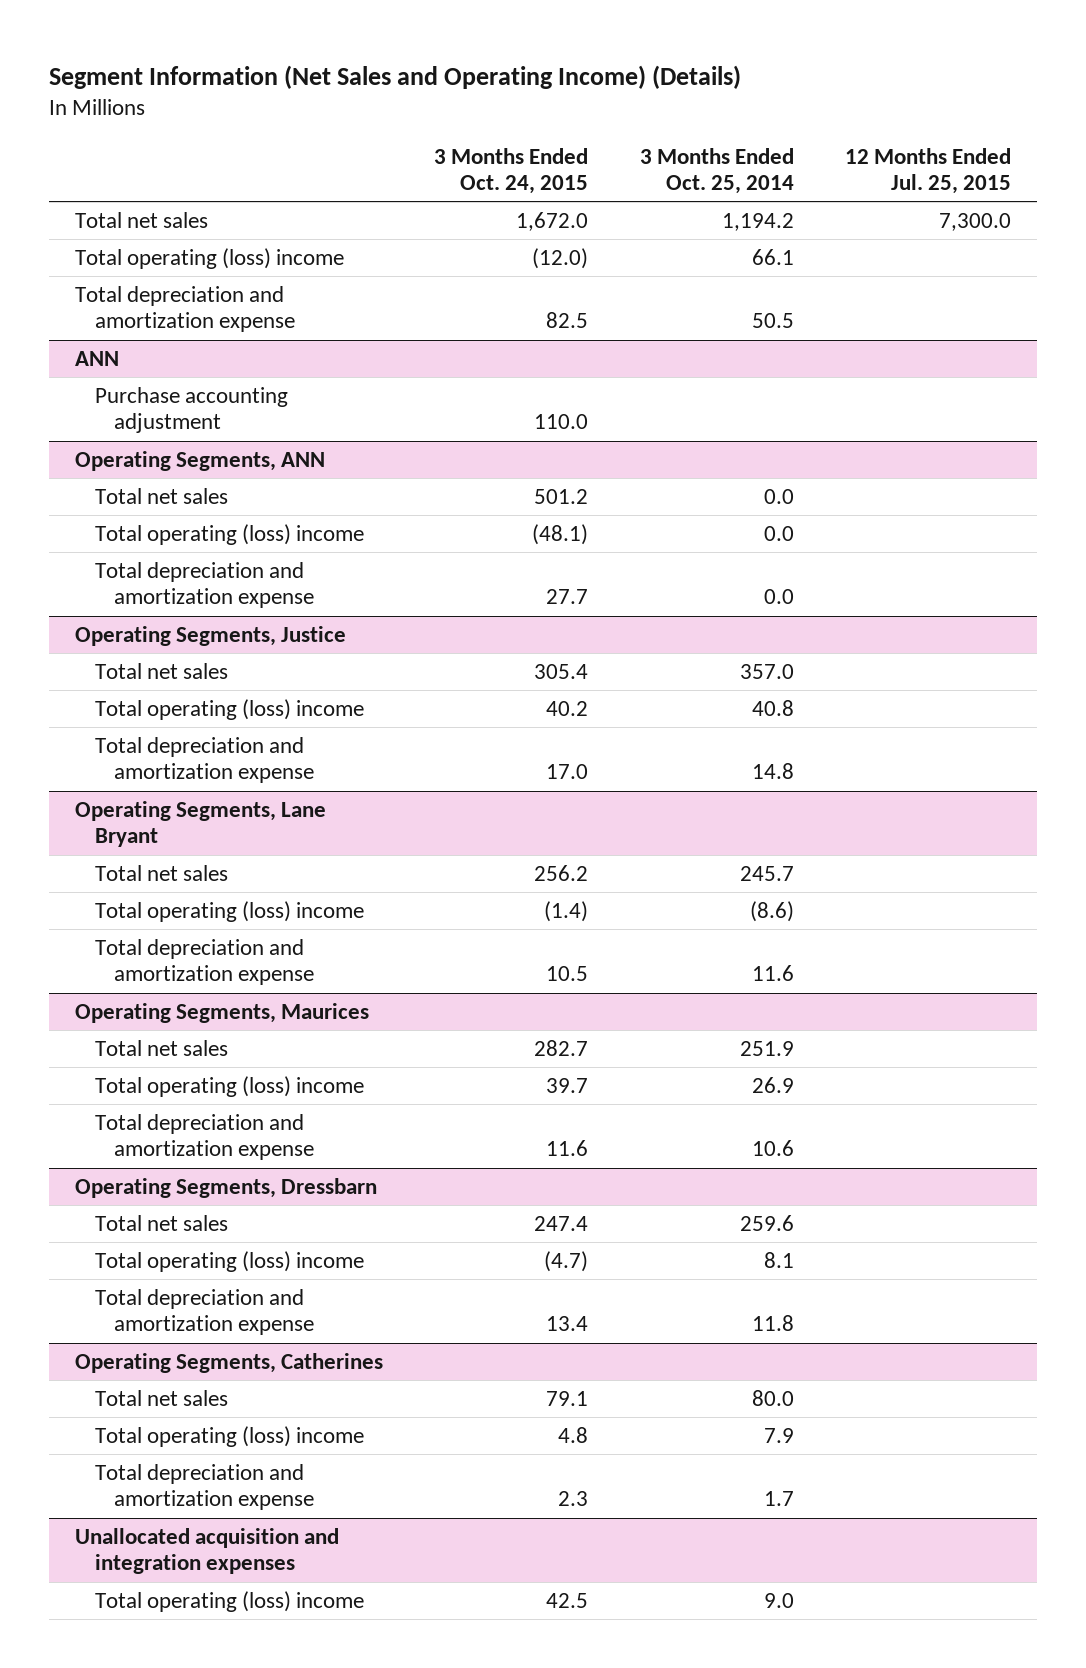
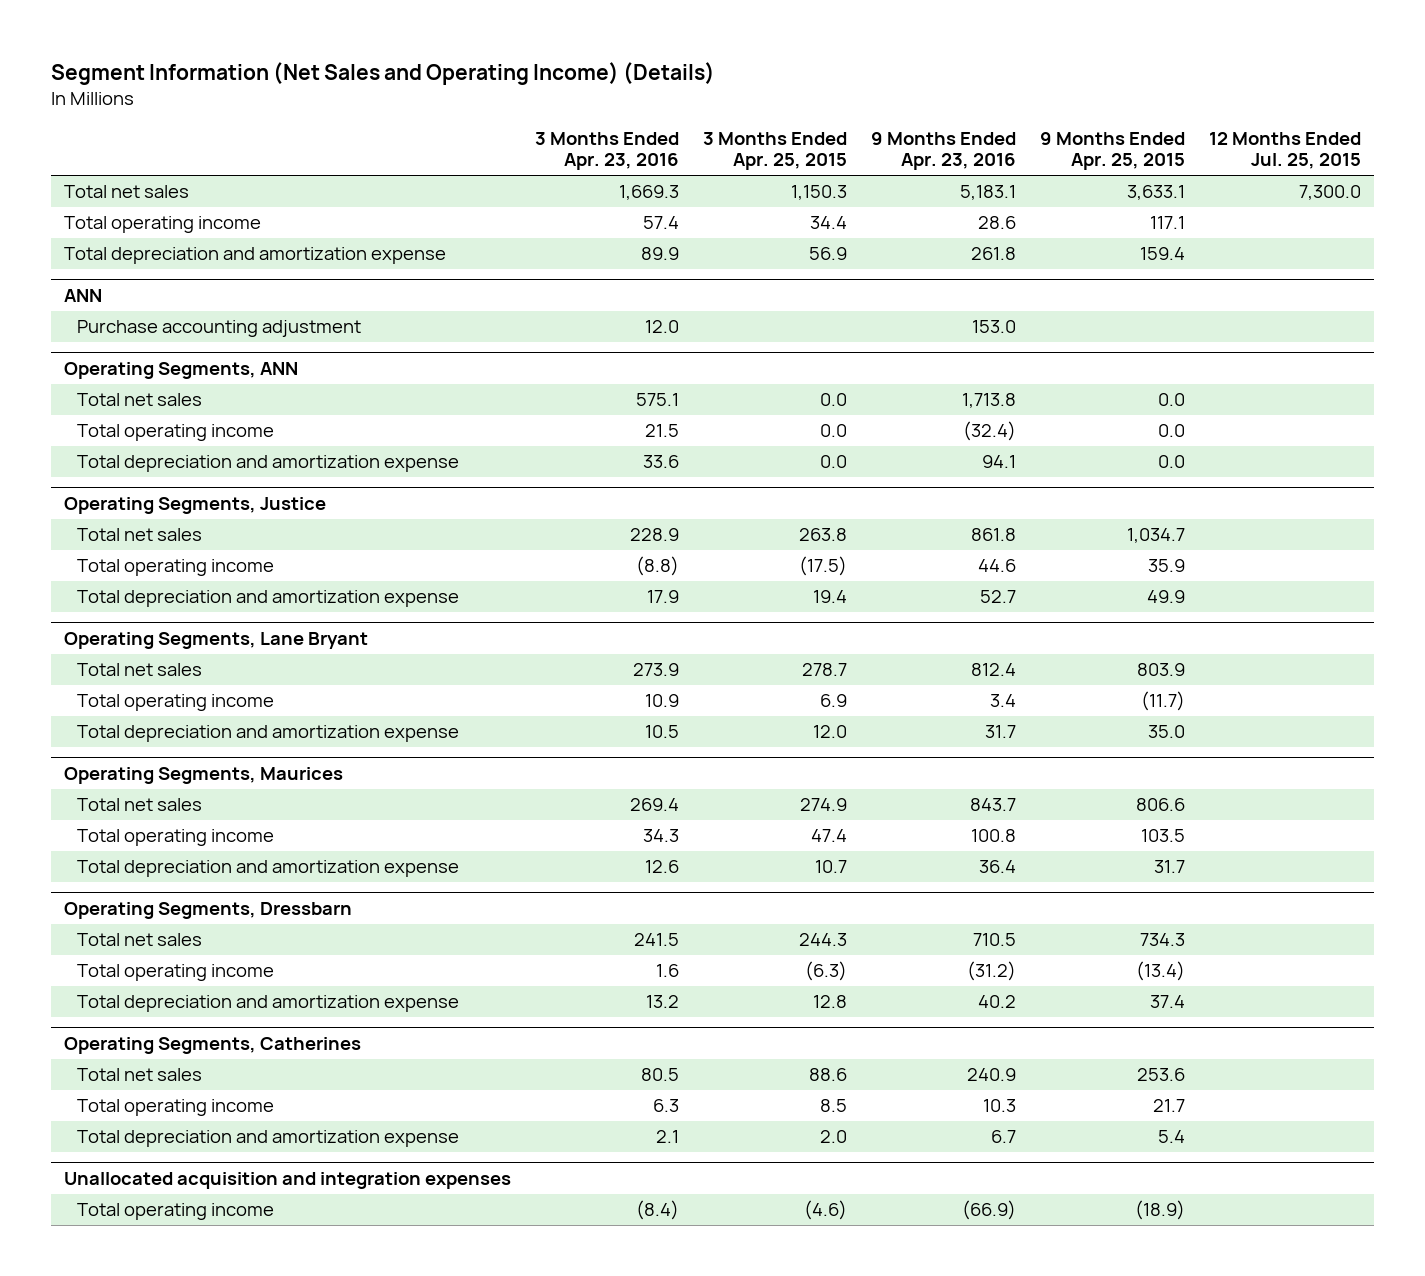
- | 3 Months Ended Oct. 24, 2015 | 3 Months Ended Oct. 25, 2014 | 12 Months Ended Jul. 25, 2015
+ | 3 Months Ended Apr. 23, 2016 | 3 Months Ended Apr. 25, 2015 | 9 Months Ended Apr. 23, 2016 | 9 Months Ended Apr. 25, 2015 | 12 Months Ended Jul. 25, 2015
- Total operating (loss) income | (12.0) | 66.1 |
+ Total operating income | 57.4 | 34.4 | 28.6 | 117.1 |
@ Operating Segments, ANN
- Total operating (loss) income | (48.1) | 0.0 |
+ Total operating income | 21.5 | 0.0 | (32.4) | 0.0 |
@ Operating Segments, Justice
- Total operating (loss) income | 40.2 | 40.8 |
+ Total operating income | (8.8) | (17.5) | 44.6 | 35.9 |
@ Operating Segments, Lane Bryant
- Total operating (loss) income | (1.4) | (8.6) |
+ Total operating income | 10.9 | 6.9 | 3.4 | (11.7) |
@ Operating Segments, Maurices
- Total operating (loss) income | 39.7 | 26.9 |
+ Total operating income | 34.3 | 47.4 | 100.8 | 103.5 |
@ Operating Segments, Dressbarn
- Total operating (loss) income | (4.7) | 8.1 |
+ Total operating income | 1.6 | (6.3) | (31.2) | (13.4) |
@ Operating Segments, Catherines
- Total operating (loss) income | 4.8 | 7.9 |
+ Total operating income | 6.3 | 8.5 | 10.3 | 21.7 |
@ Unallocated acquisition and integration expenses
- Total operating (loss) income | 42.5 | 9.0 |
+ Total operating income | (8.4) | (4.6) | (66.9) | (18.9) |

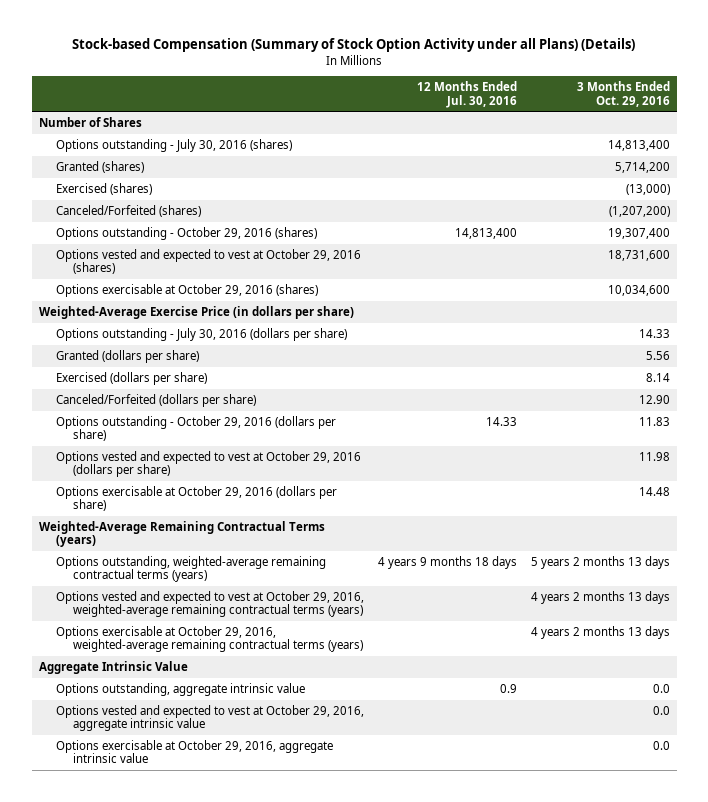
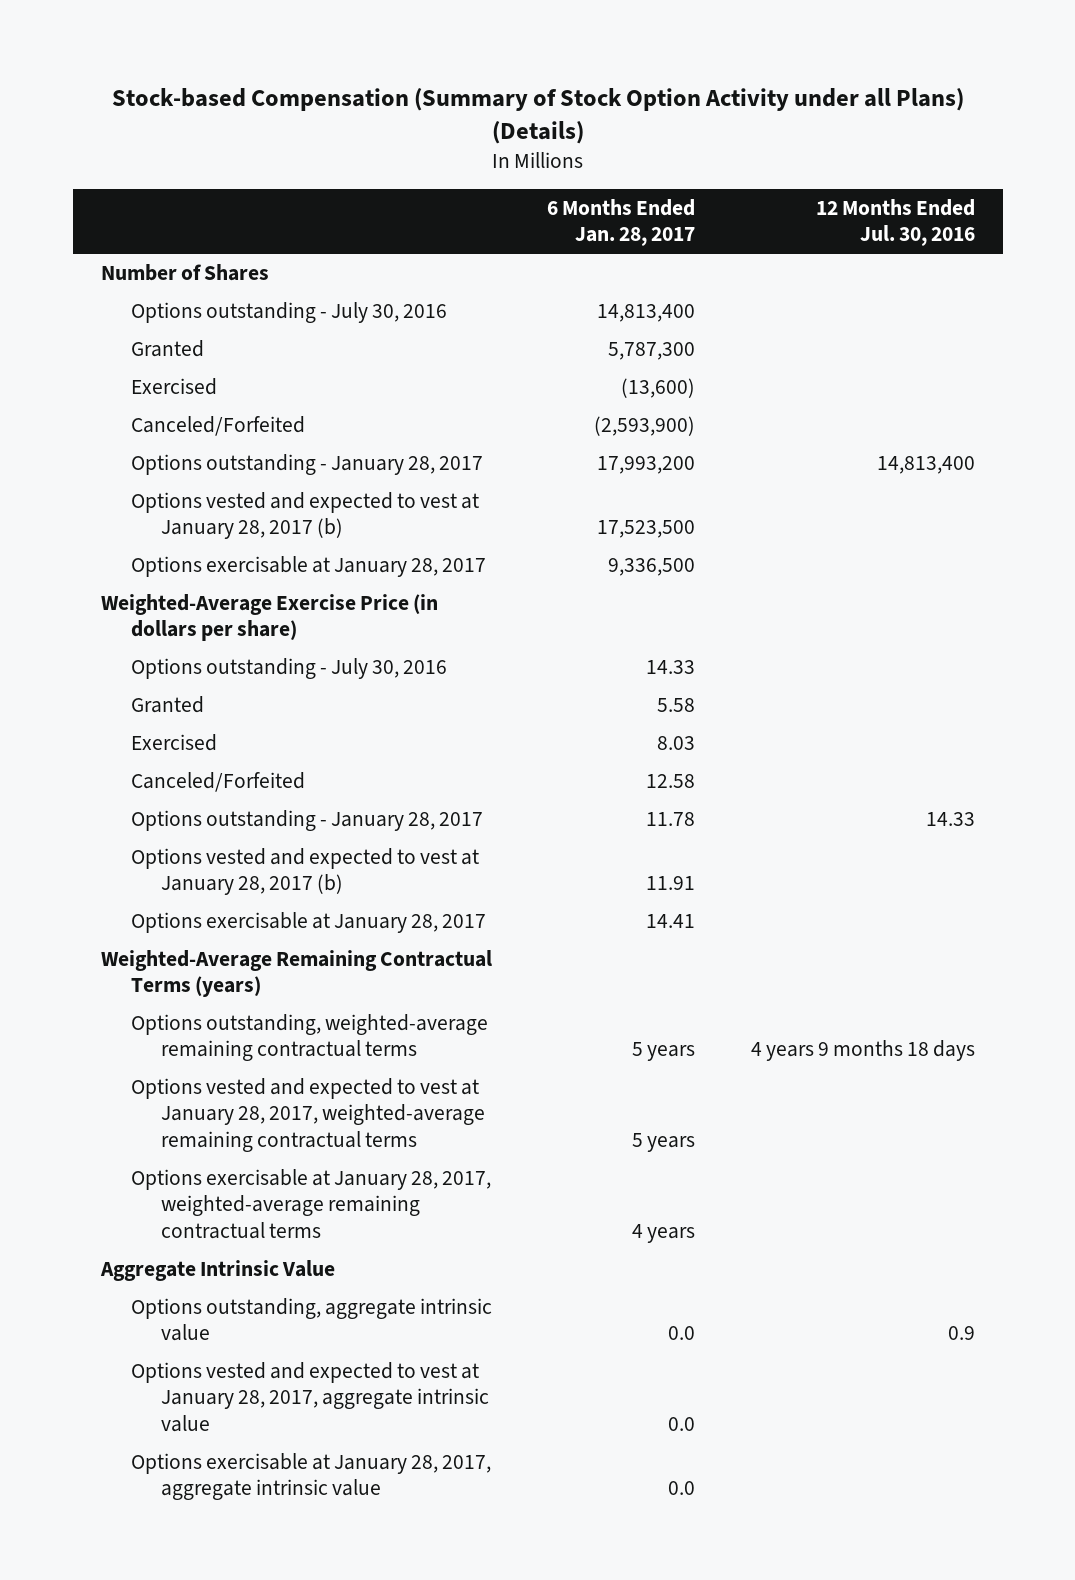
- | 12 Months Ended Jul. 30, 2016 | 3 Months Ended Oct. 29, 2016
+ | 6 Months Ended Jan. 28, 2017 | 12 Months Ended Jul. 30, 2016
- Options outstanding - July 30, 2016 (shares) | | 14,813,400
- Granted (shares) | | 5,714,200
- Exercised (shares) | | (13,000)
- Canceled/Forfeited (shares) | | (1,207,200)
- Options outstanding - October 29, 2016 (shares) | 14,813,400 | 19,307,400
- Options vested and expected to vest at October 29, 2016 (shares) | | 18,731,600
- Options exercisable at October 29, 2016 (shares) | | 10,034,600
+ Options outstanding - July 30, 2016 | 14,813,400 |
+ Granted | 5,787,300 |
+ Exercised | (13,600) |
+ Canceled/Forfeited | (2,593,900) |
+ Options outstanding - January 28, 2017 | 17,993,200 | 14,813,400
+ Options vested and expected to vest at January 28, 2017 (b) | 17,523,500 |
+ Options exercisable at January 28, 2017 | 9,336,500 |
- Options outstanding - July 30, 2016 (dollars per share) | | 14.33
- Granted (dollars per share) | | 5.56
- Exercised (dollars per share) | | 8.14
- Canceled/Forfeited (dollars per share) | | 12.90
- Options outstanding - October 29, 2016 (dollars per share) | 14.33 | 11.83
- Options vested and expected to vest at October 29, 2016 (dollars per share) | | 11.98
- Options exercisable at October 29, 2016 (dollars per share) | | 14.48
+ Options outstanding - July 30, 2016 | 14.33 |
+ Granted | 5.58 |
+ Exercised | 8.03 |
+ Canceled/Forfeited | 12.58 |
+ Options outstanding - January 28, 2017 | 11.78 | 14.33
+ Options vested and expected to vest at January 28, 2017 (b) | 11.91 |
+ Options exercisable at January 28, 2017 | 14.41 |
- Options outstanding, weighted-average remaining contractual terms (years) | 4 years 9 months 18 days | 5 years 2 months 13 days
- Options vested and expected to vest at October 29, 2016, weighted-average remaining contractual terms (years) | | 4 years 2 months 13 days
- Options exercisable at October 29, 2016, weighted-average remaining contractual terms (years) | | 4 years 2 months 13 days
+ Options outstanding, weighted-average remaining contractual terms | 5 years | 4 years 9 months 18 days
+ Options vested and expected to vest at January 28, 2017, weighted-average remaining contractual terms | 5 years |
+ Options exercisable at January 28, 2017, weighted-average remaining contractual terms | 4 years |
- Options vested and expected to vest at October 29, 2016, aggregate intrinsic value | | 0.0
- Options exercisable at October 29, 2016, aggregate intrinsic value | | 0.0
+ Options vested and expected to vest at January 28, 2017, aggregate intrinsic value | 0.0 |
+ Options exercisable at January 28, 2017, aggregate intrinsic value | 0.0 |

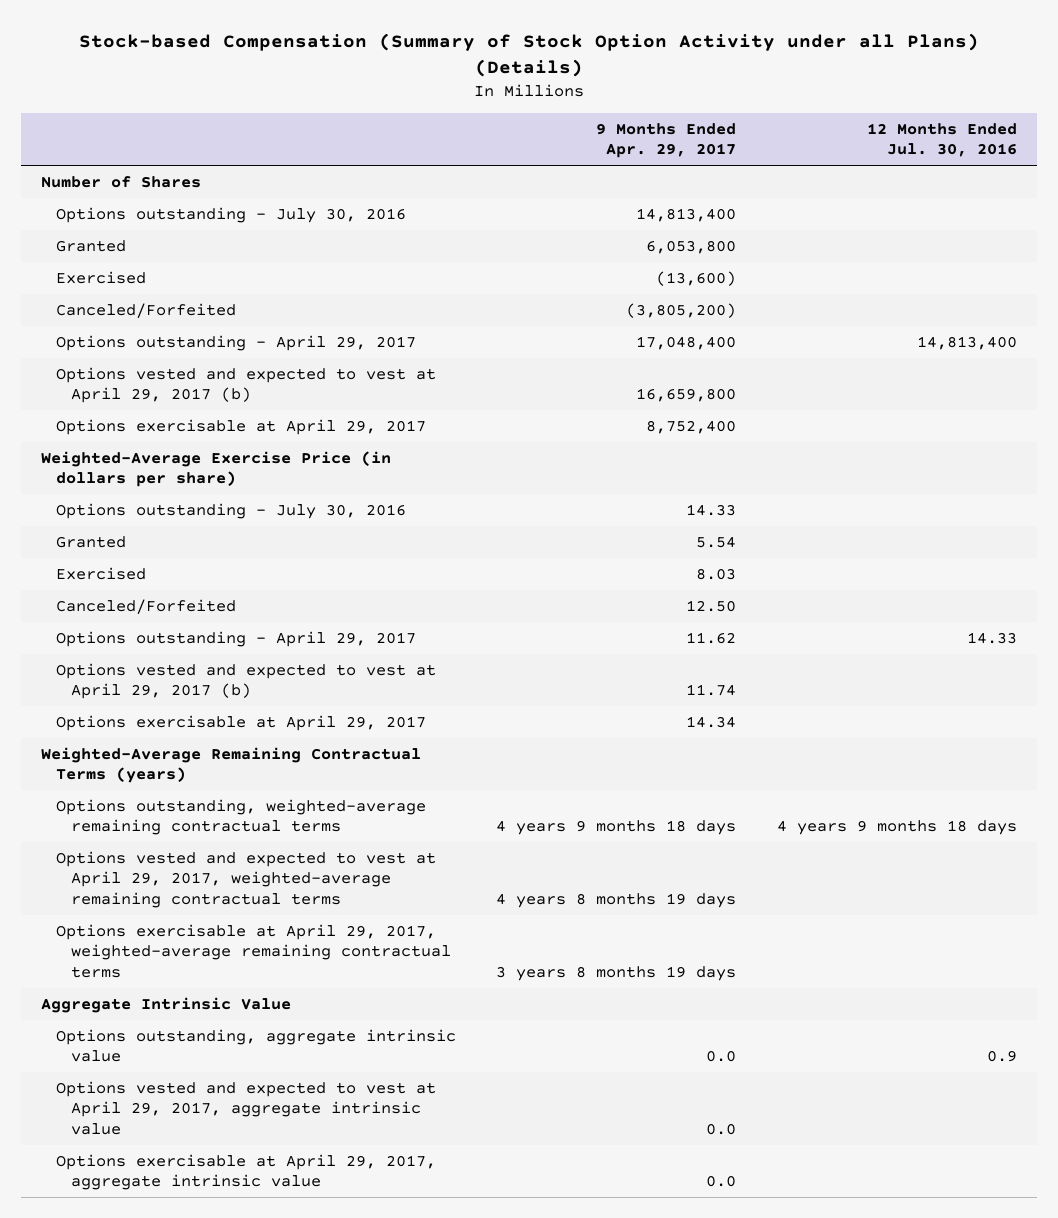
- | 6 Months Ended Jan. 28, 2017 | 12 Months Ended Jul. 30, 2016
+ | 9 Months Ended Apr. 29, 2017 | 12 Months Ended Jul. 30, 2016
- Options outstanding - January 28, 2017 | 17,993,200 | 14,813,400
- Options vested and expected to vest at January 28, 2017 (b) | 17,523,500 |
- Options exercisable at January 28, 2017 | 9,336,500 |
+ Options outstanding - April 29, 2017 | 17,048,400 | 14,813,400
+ Options vested and expected to vest at April 29, 2017 (b) | 16,659,800 |
+ Options exercisable at April 29, 2017 | 8,752,400 |
- Options outstanding - January 28, 2017 | 11.78 | 14.33
- Options vested and expected to vest at January 28, 2017 (b) | 11.91 |
- Options exercisable at January 28, 2017 | 14.41 |
+ Options outstanding - April 29, 2017 | 11.62 | 14.33
+ Options vested and expected to vest at April 29, 2017 (b) | 11.74 |
+ Options exercisable at April 29, 2017 | 14.34 |
- Options vested and expected to vest at January 28, 2017, weighted-average remaining contractual terms | 5 years |
- Options exercisable at January 28, 2017, weighted-average remaining contractual terms | 4 years |
+ Options vested and expected to vest at April 29, 2017, weighted-average remaining contractual terms | 4 years 8 months 19 days |
+ Options exercisable at April 29, 2017, weighted-average remaining contractual terms | 3 years 8 months 19 days |
- Options vested and expected to vest at January 28, 2017, aggregate intrinsic value | 0.0 |
- Options exercisable at January 28, 2017, aggregate intrinsic value | 0.0 |
+ Options vested and expected to vest at April 29, 2017, aggregate intrinsic value | 0.0 |
+ Options exercisable at April 29, 2017, aggregate intrinsic value | 0.0 |

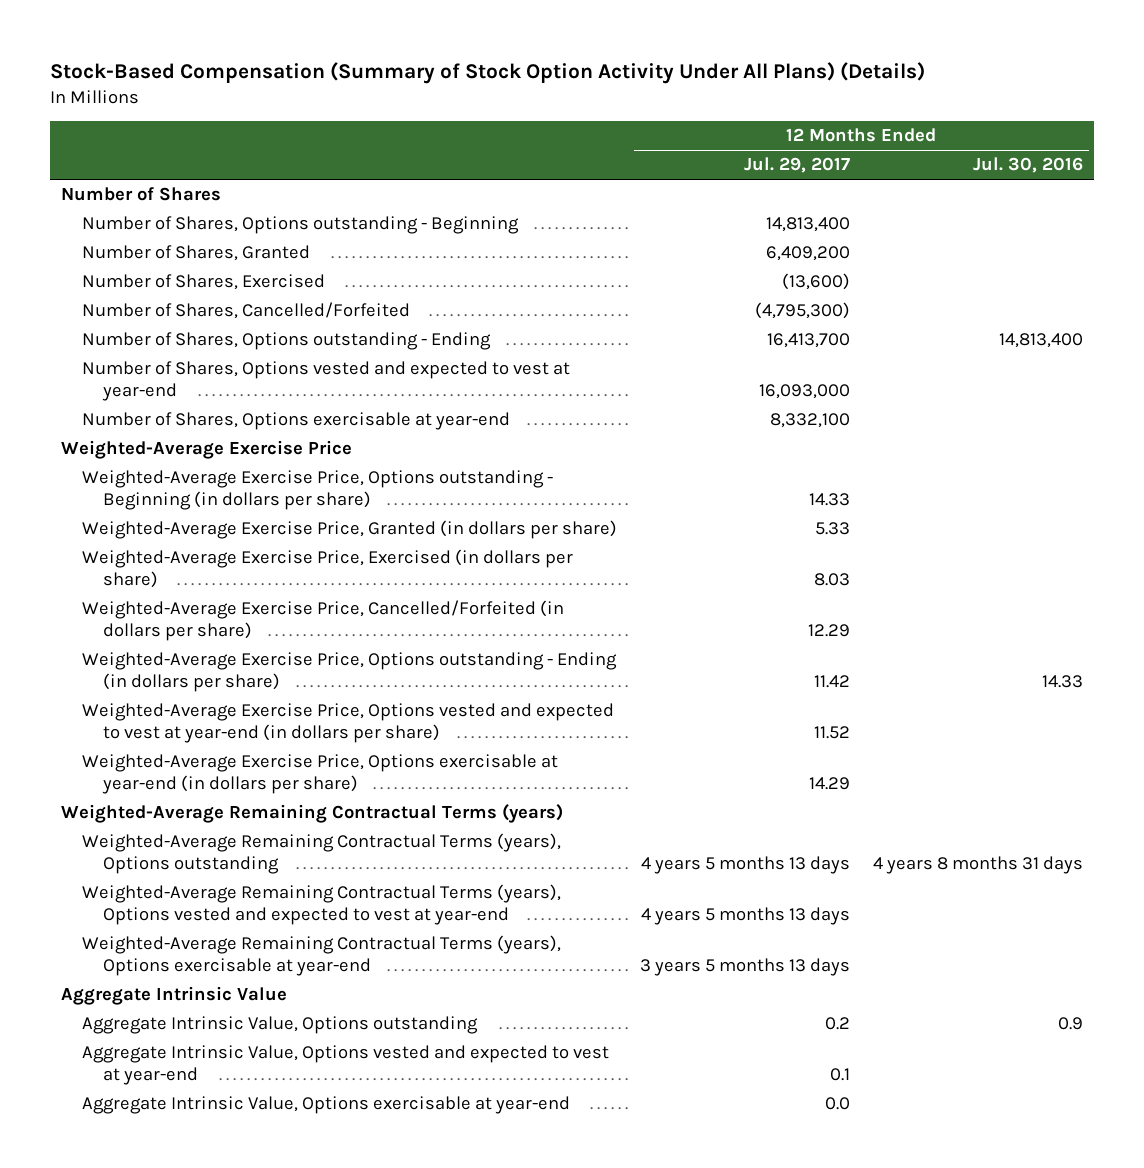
- Stock-based Compensation (Summary of Stock Option Activity under all Plans) (Details)
+ Stock-Based Compensation (Summary of Stock Option Activity Under All Plans) (Details)
- | 9 Months Ended Apr. 29, 2017 | 12 Months Ended Jul. 30, 2016
+ | 12 Months Ended Jul. 29, 2017 | 12 Months Ended Jul. 30, 2016
- Options outstanding - July 30, 2016 | 14,813,400 |
- Granted | 6,053,800 |
- Exercised | (13,600) |
- Canceled/Forfeited | (3,805,200) |
- Options outstanding - April 29, 2017 | 17,048,400 | 14,813,400
- Options vested and expected to vest at April 29, 2017 (b) | 16,659,800 |
- Options exercisable at April 29, 2017 | 8,752,400 |
- Weighted-Average Exercise Price (in dollars per share)
- Options outstanding - July 30, 2016 | 14.33 |
- Granted | 5.54 |
- Exercised | 8.03 |
- Canceled/Forfeited | 12.50 |
- Options outstanding - April 29, 2017 | 11.62 | 14.33
- Options vested and expected to vest at April 29, 2017 (b) | 11.74 |
- Options exercisable at April 29, 2017 | 14.34 |
+ Number of Shares, Options outstanding - Beginning | 14,813,400 |
+ Number of Shares, Granted | 6,409,200 |
+ Number of Shares, Exercised | (13,600) |
+ Number of Shares, Cancelled/Forfeited | (4,795,300) |
+ Number of Shares, Options outstanding - Ending | 16,413,700 | 14,813,400
+ Number of Shares, Options vested and expected to vest at year-end | 16,093,000 |
+ Number of Shares, Options exercisable at year-end | 8,332,100 |
+ Weighted-Average Exercise Price
+ Weighted-Average Exercise Price, Options outstanding - Beginning (in dollars per share) | 14.33 |
+ Weighted-Average Exercise Price, Granted (in dollars per share) | 5.33 |
+ Weighted-Average Exercise Price, Exercised (in dollars per share) | 8.03 |
+ Weighted-Average Exercise Price, Cancelled/Forfeited (in dollars per share) | 12.29 |
+ Weighted-Average Exercise Price, Options outstanding - Ending (in dollars per share) | 11.42 | 14.33
+ Weighted-Average Exercise Price, Options vested and expected to vest at year-end (in dollars per share) | 11.52 |
+ Weighted-Average Exercise Price, Options exercisable at year-end (in dollars per share) | 14.29 |
- Options outstanding, weighted-average remaining contractual terms | 4 years 9 months 18 days | 4 years 9 months 18 days
- Options vested and expected to vest at April 29, 2017, weighted-average remaining contractual terms | 4 years 8 months 19 days |
- Options exercisable at April 29, 2017, weighted-average remaining contractual terms | 3 years 8 months 19 days |
+ Weighted-Average Remaining Contractual Terms (years), Options outstanding | 4 years 5 months 13 days | 4 years 8 months 31 days
+ Weighted-Average Remaining Contractual Terms (years), Options vested and expected to vest at year-end | 4 years 5 months 13 days |
+ Weighted-Average Remaining Contractual Terms (years), Options exercisable at year-end | 3 years 5 months 13 days |
- Options outstanding, aggregate intrinsic value | 0.0 | 0.9
- Options vested and expected to vest at April 29, 2017, aggregate intrinsic value | 0.0 |
- Options exercisable at April 29, 2017, aggregate intrinsic value | 0.0 |
+ Aggregate Intrinsic Value, Options outstanding | 0.2 | 0.9
+ Aggregate Intrinsic Value, Options vested and expected to vest at year-end | 0.1 |
+ Aggregate Intrinsic Value, Options exercisable at year-end | 0.0 |

